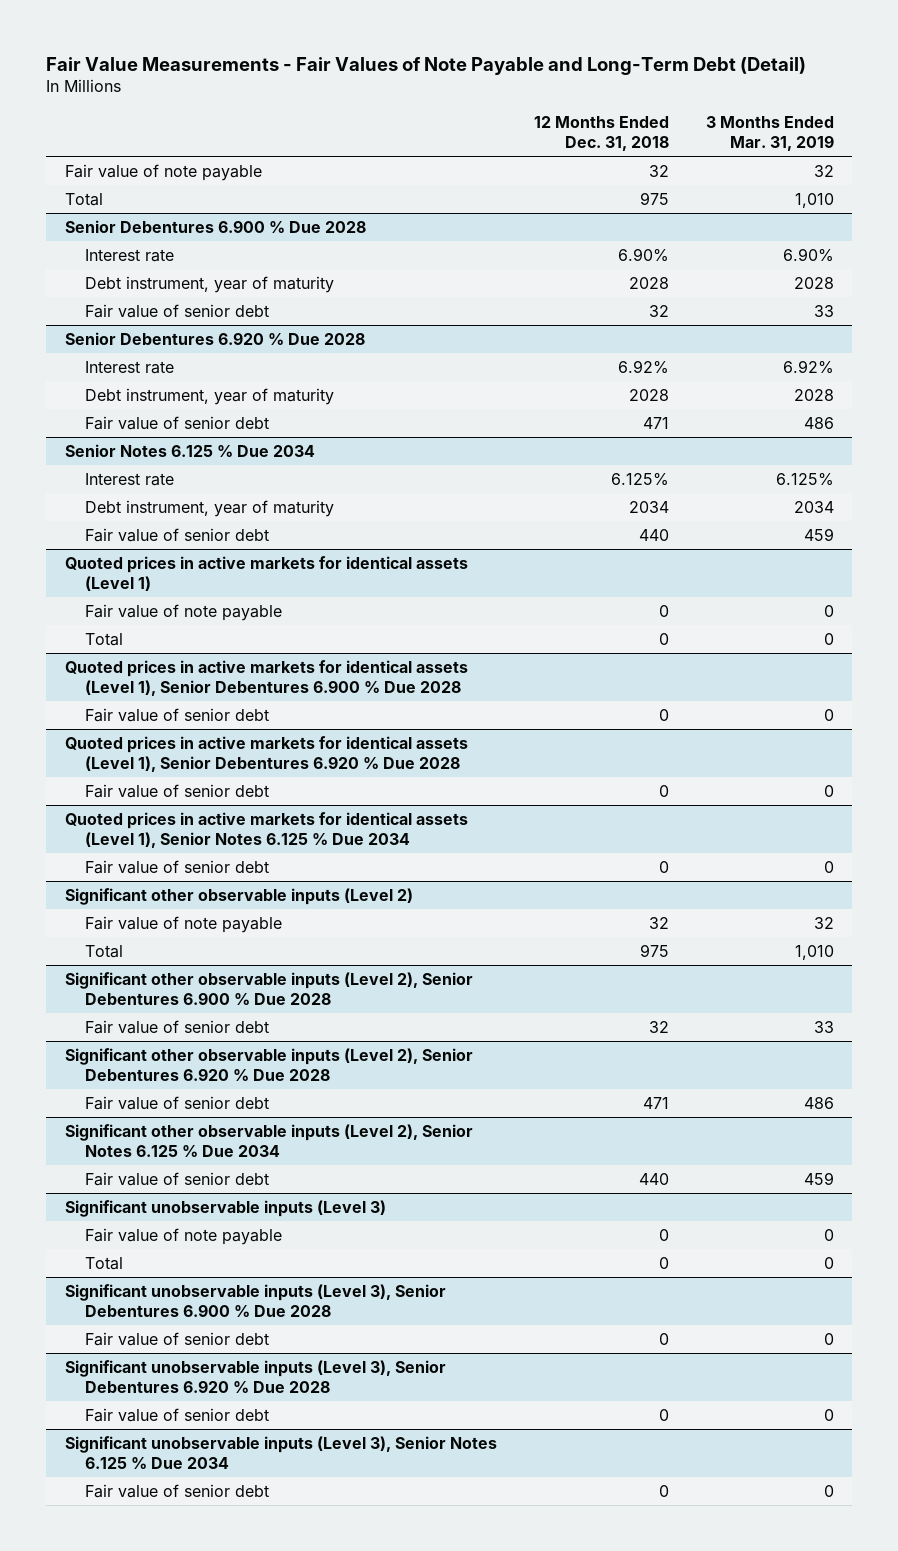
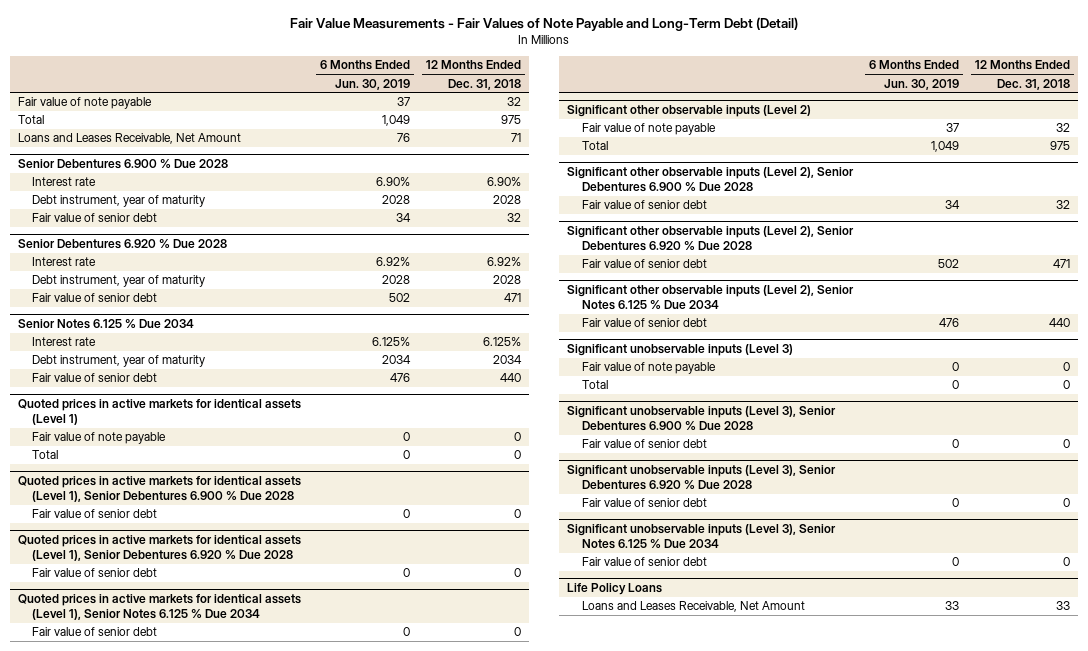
- | 12 Months Ended Dec. 31, 2018 | 3 Months Ended Mar. 31, 2019
+ | 6 Months Ended Jun. 30, 2019 | 12 Months Ended Dec. 31, 2018
+ Loans and Leases Receivable, Net Amount | 76 | 71
+ Life Policy Loans
+ Loans and Leases Receivable, Net Amount | 33 | 33

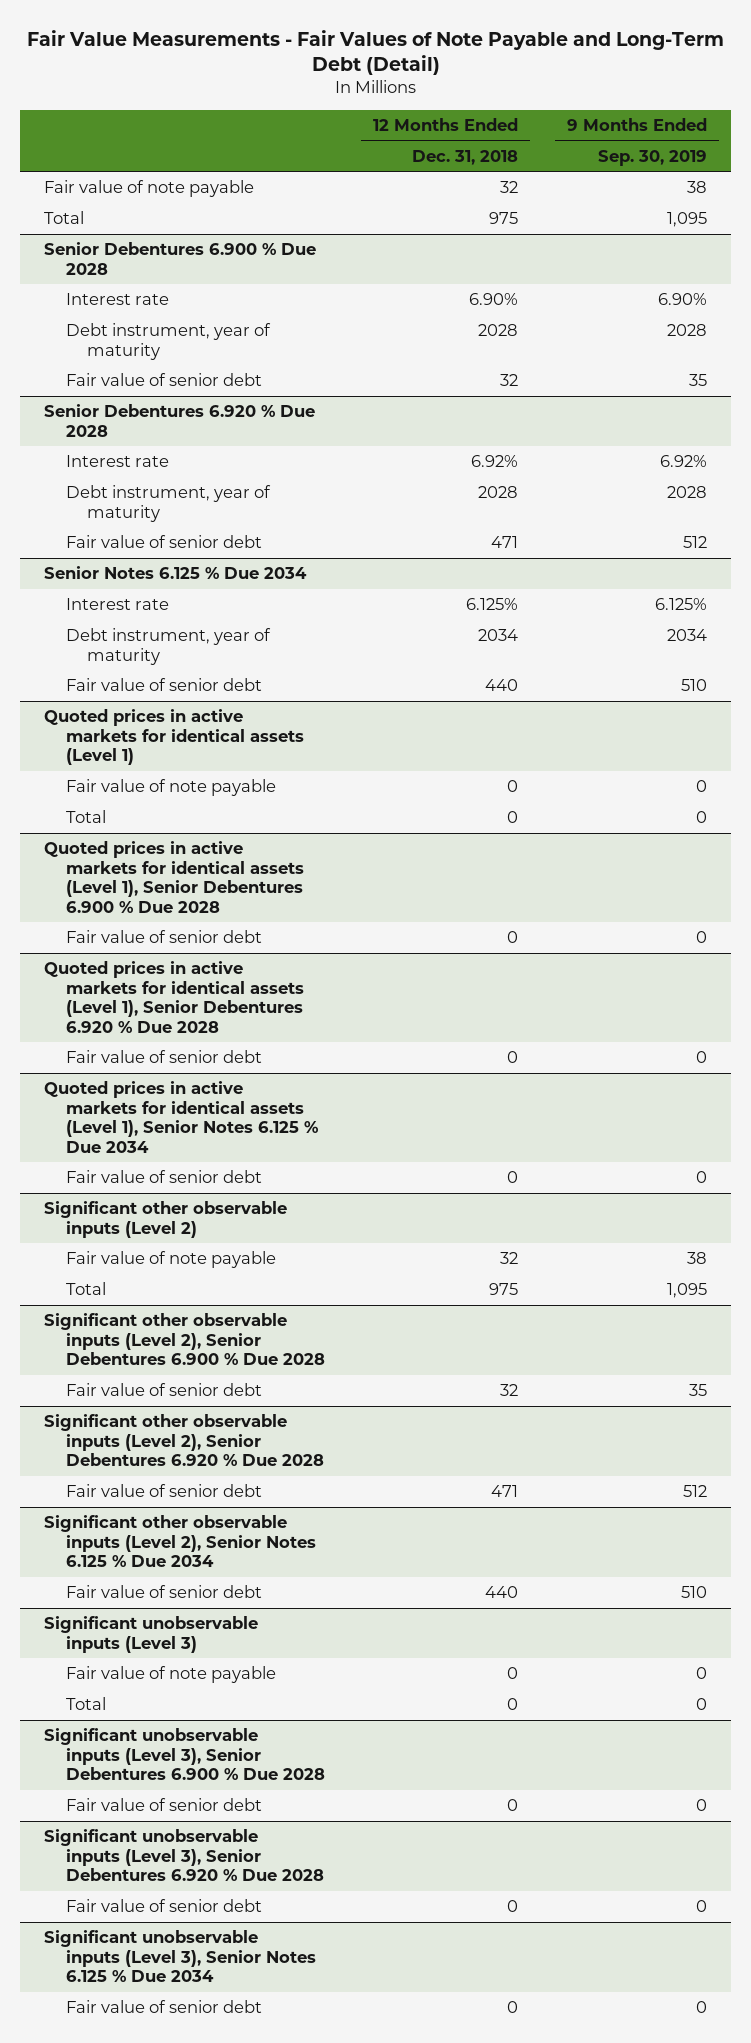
- | 6 Months Ended Jun. 30, 2019 | 12 Months Ended Dec. 31, 2018
+ | 12 Months Ended Dec. 31, 2018 | 9 Months Ended Sep. 30, 2019
- Loans and Leases Receivable, Net Amount | 76 | 71
- Life Policy Loans
- Loans and Leases Receivable, Net Amount | 33 | 33

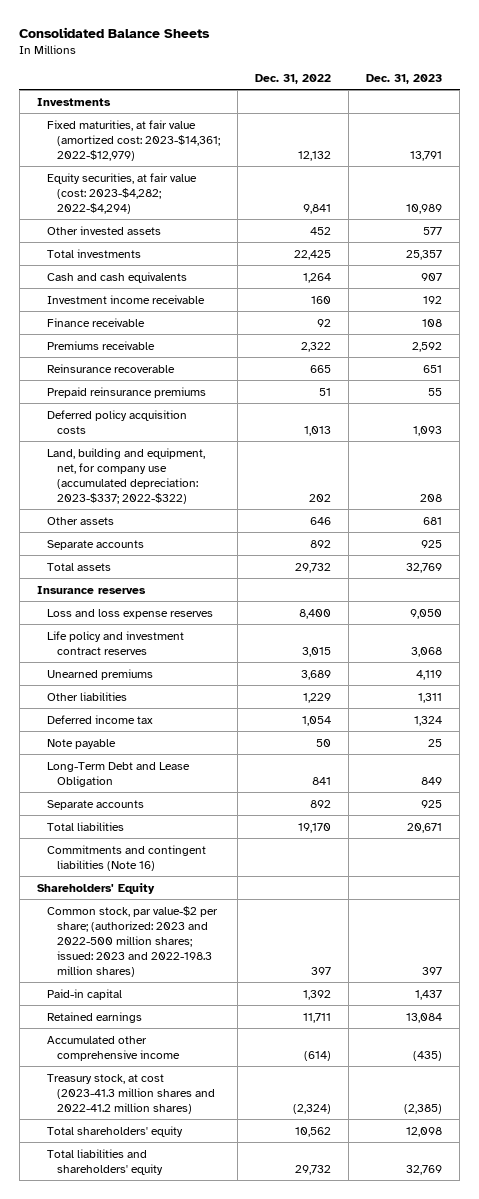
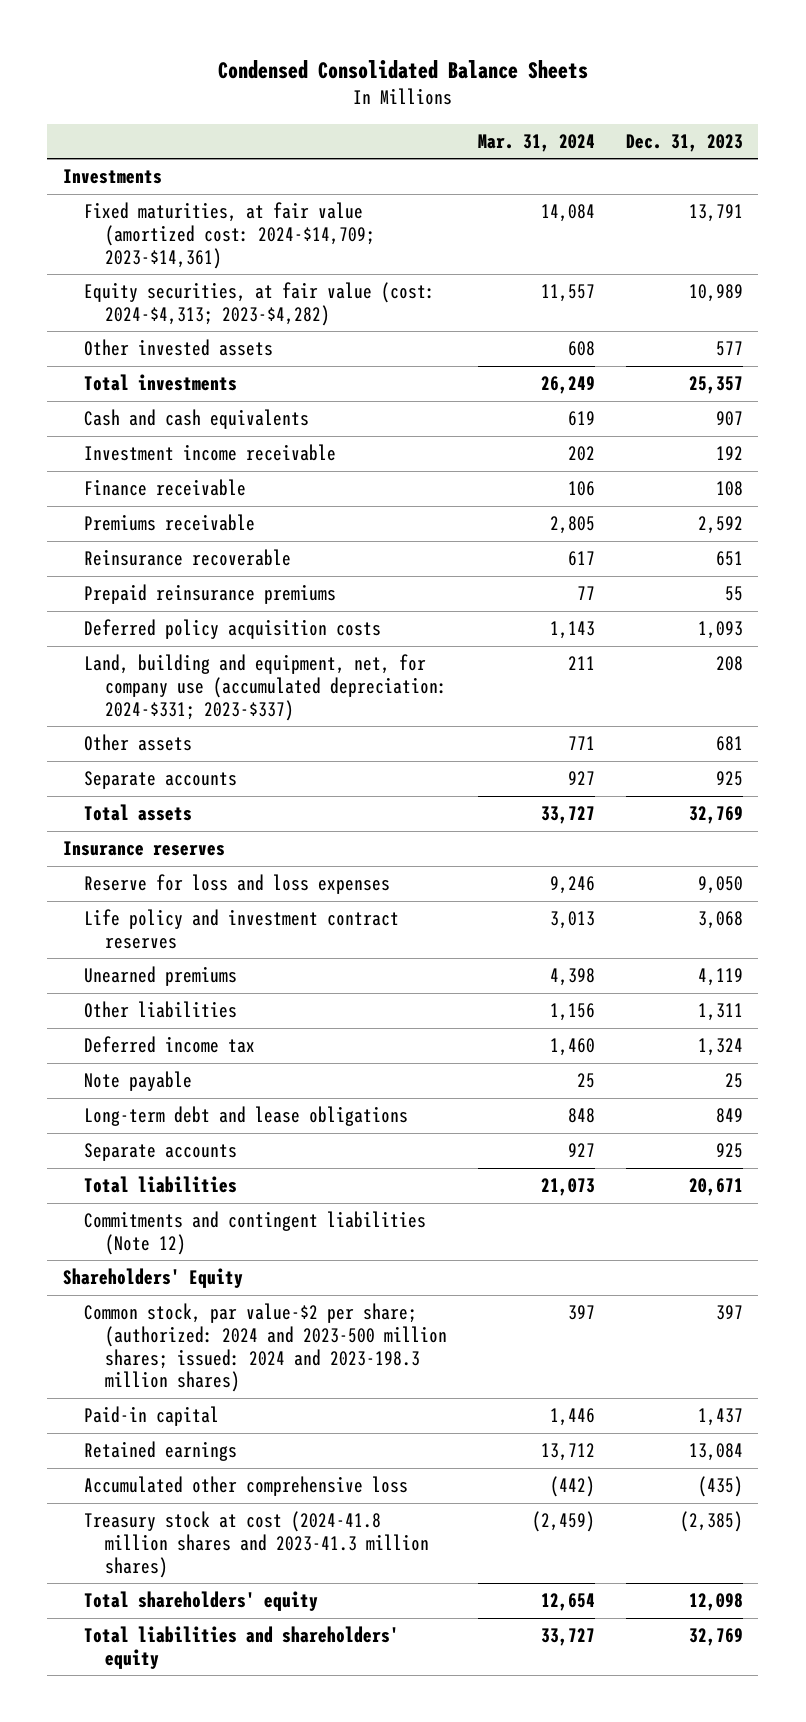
- Consolidated Balance Sheets
+ Condensed Consolidated Balance Sheets
- | Dec. 31, 2022 | Dec. 31, 2023
+ | Mar. 31, 2024 | Dec. 31, 2023
- Fixed maturities, at fair value (amortized cost: 2023-$14,361; 2022-$12,979) | 12,132 | 13,791
- Equity securities, at fair value (cost: 2023-$4,282; 2022-$4,294) | 9,841 | 10,989
+ Fixed maturities, at fair value (amortized cost: 2024-$14,709; 2023-$14,361) | 14,084 | 13,791
+ Equity securities, at fair value (cost: 2024-$4,313; 2023-$4,282) | 11,557 | 10,989
- Land, building and equipment, net, for company use (accumulated depreciation: 2023-$337; 2022-$322) | 202 | 208
+ Land, building and equipment, net, for company use (accumulated depreciation: 2024-$331; 2023-$337) | 211 | 208
- Loss and loss expense reserves | 8,400 | 9,050
+ Reserve for loss and loss expenses | 9,246 | 9,050
- Long-Term Debt and Lease Obligation | 841 | 849
+ Long-term debt and lease obligations | 848 | 849
- Commitments and contingent liabilities (Note 16)
+ Commitments and contingent liabilities (Note 12)
- Common stock, par value-$2 per share; (authorized: 2023 and 2022-500 million shares; issued: 2023 and 2022-198.3 million shares) | 397 | 397
+ Common stock, par value-$2 per share; (authorized: 2024 and 2023-500 million shares; issued: 2024 and 2023-198.3 million shares) | 397 | 397
- Accumulated other comprehensive income | (614) | (435)
- Treasury stock, at cost (2023-41.3 million shares and 2022-41.2 million shares) | (2,324) | (2,385)
+ Accumulated other comprehensive loss | (442) | (435)
+ Treasury stock at cost (2024-41.8 million shares and 2023-41.3 million shares) | (2,459) | (2,385)

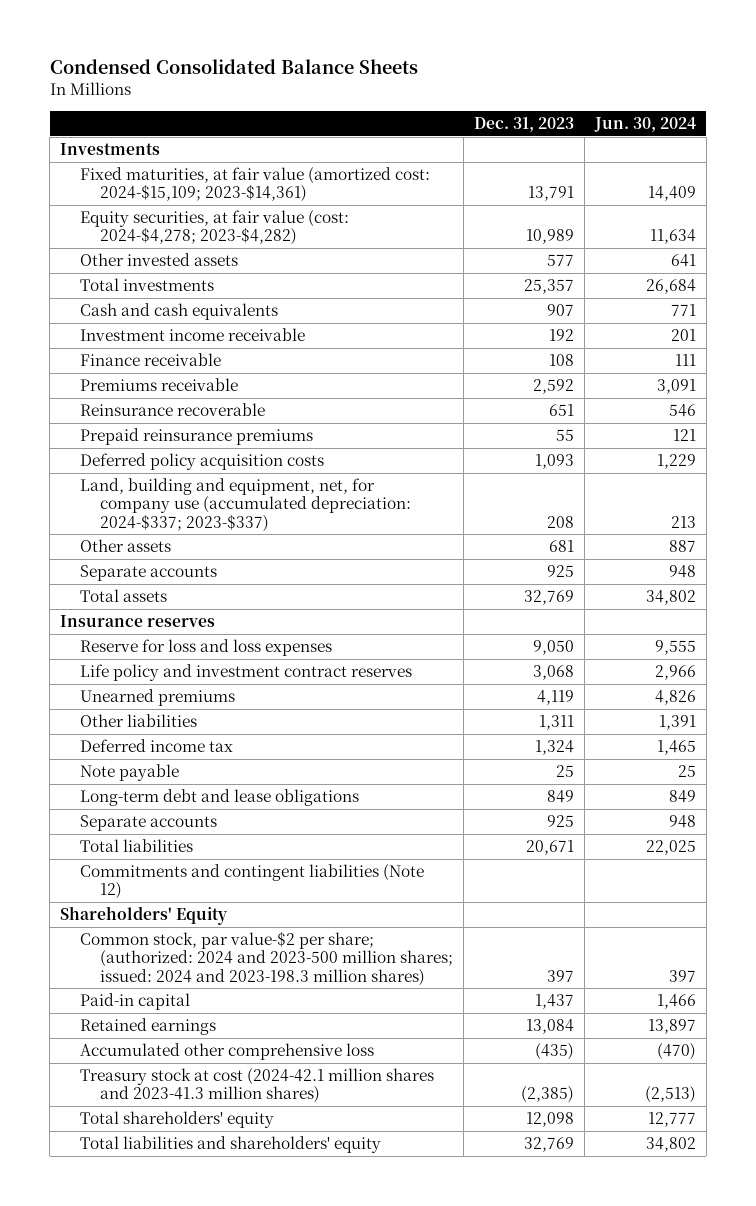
- | Mar. 31, 2024 | Dec. 31, 2023
+ | Dec. 31, 2023 | Jun. 30, 2024
- Fixed maturities, at fair value (amortized cost: 2024-$14,709; 2023-$14,361) | 14,084 | 13,791
- Equity securities, at fair value (cost: 2024-$4,313; 2023-$4,282) | 11,557 | 10,989
+ Fixed maturities, at fair value (amortized cost: 2024-$15,109; 2023-$14,361) | 13,791 | 14,409
+ Equity securities, at fair value (cost: 2024-$4,278; 2023-$4,282) | 10,989 | 11,634
- Land, building and equipment, net, for company use (accumulated depreciation: 2024-$331; 2023-$337) | 211 | 208
+ Land, building and equipment, net, for company use (accumulated depreciation: 2024-$337; 2023-$337) | 208 | 213
- Treasury stock at cost (2024-41.8 million shares and 2023-41.3 million shares) | (2,459) | (2,385)
+ Treasury stock at cost (2024-42.1 million shares and 2023-41.3 million shares) | (2,385) | (2,513)

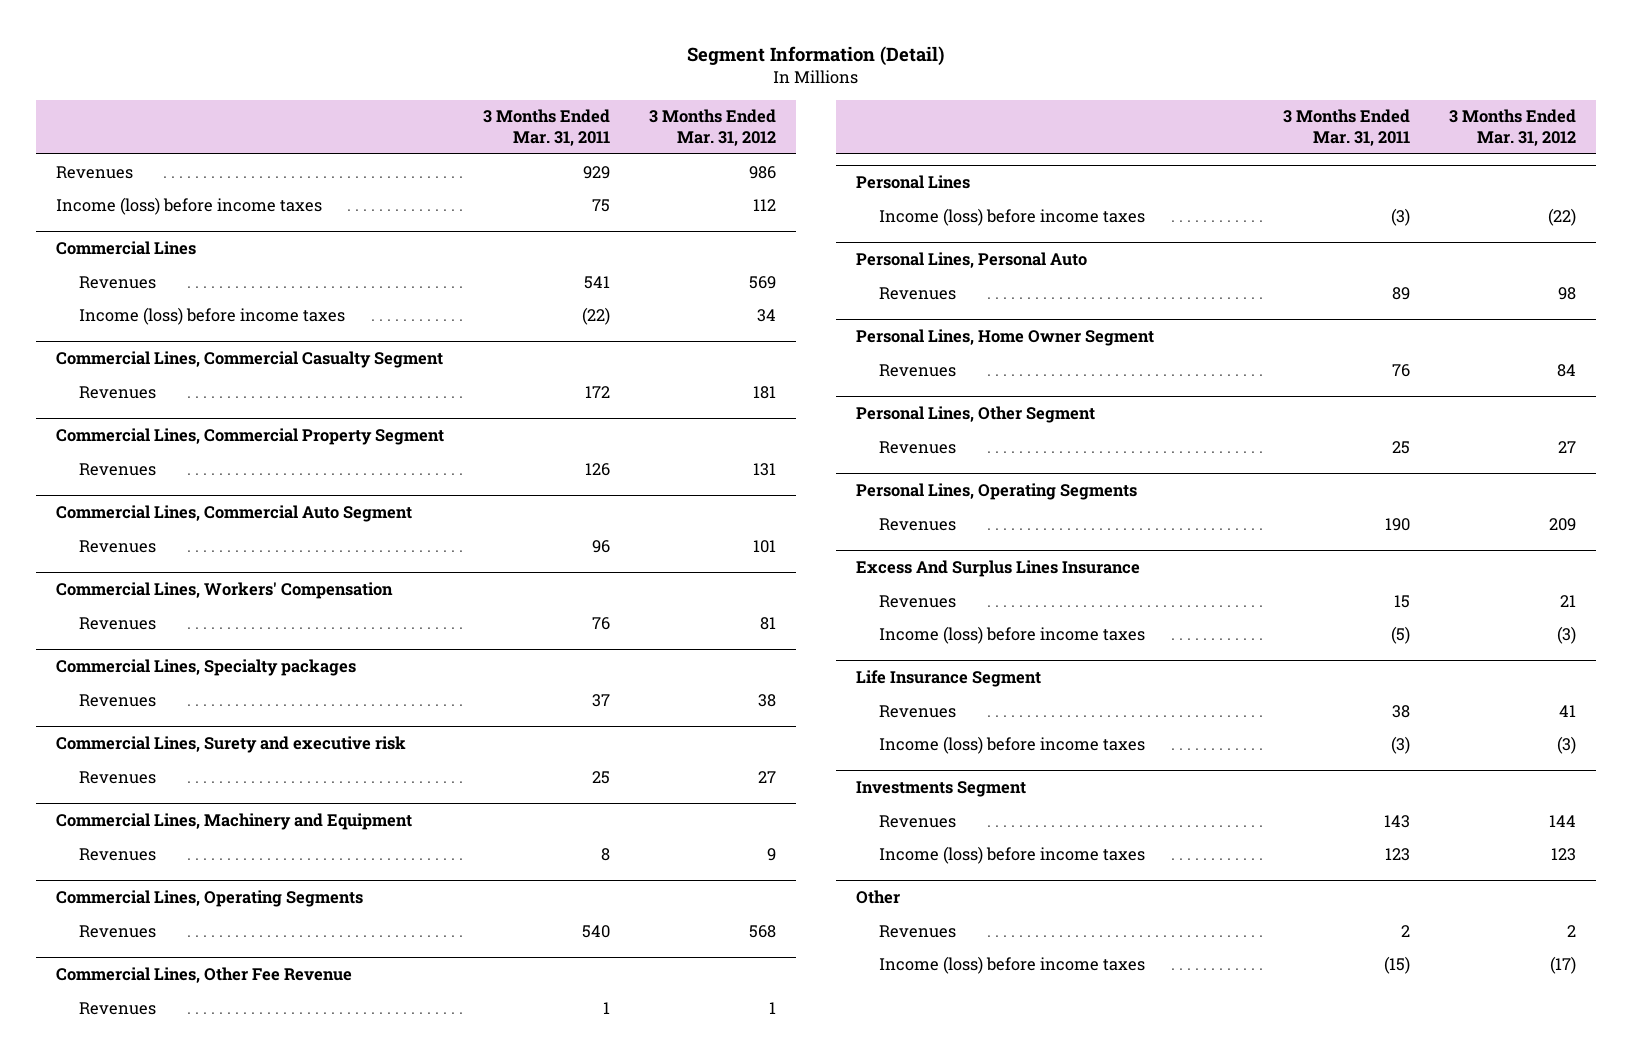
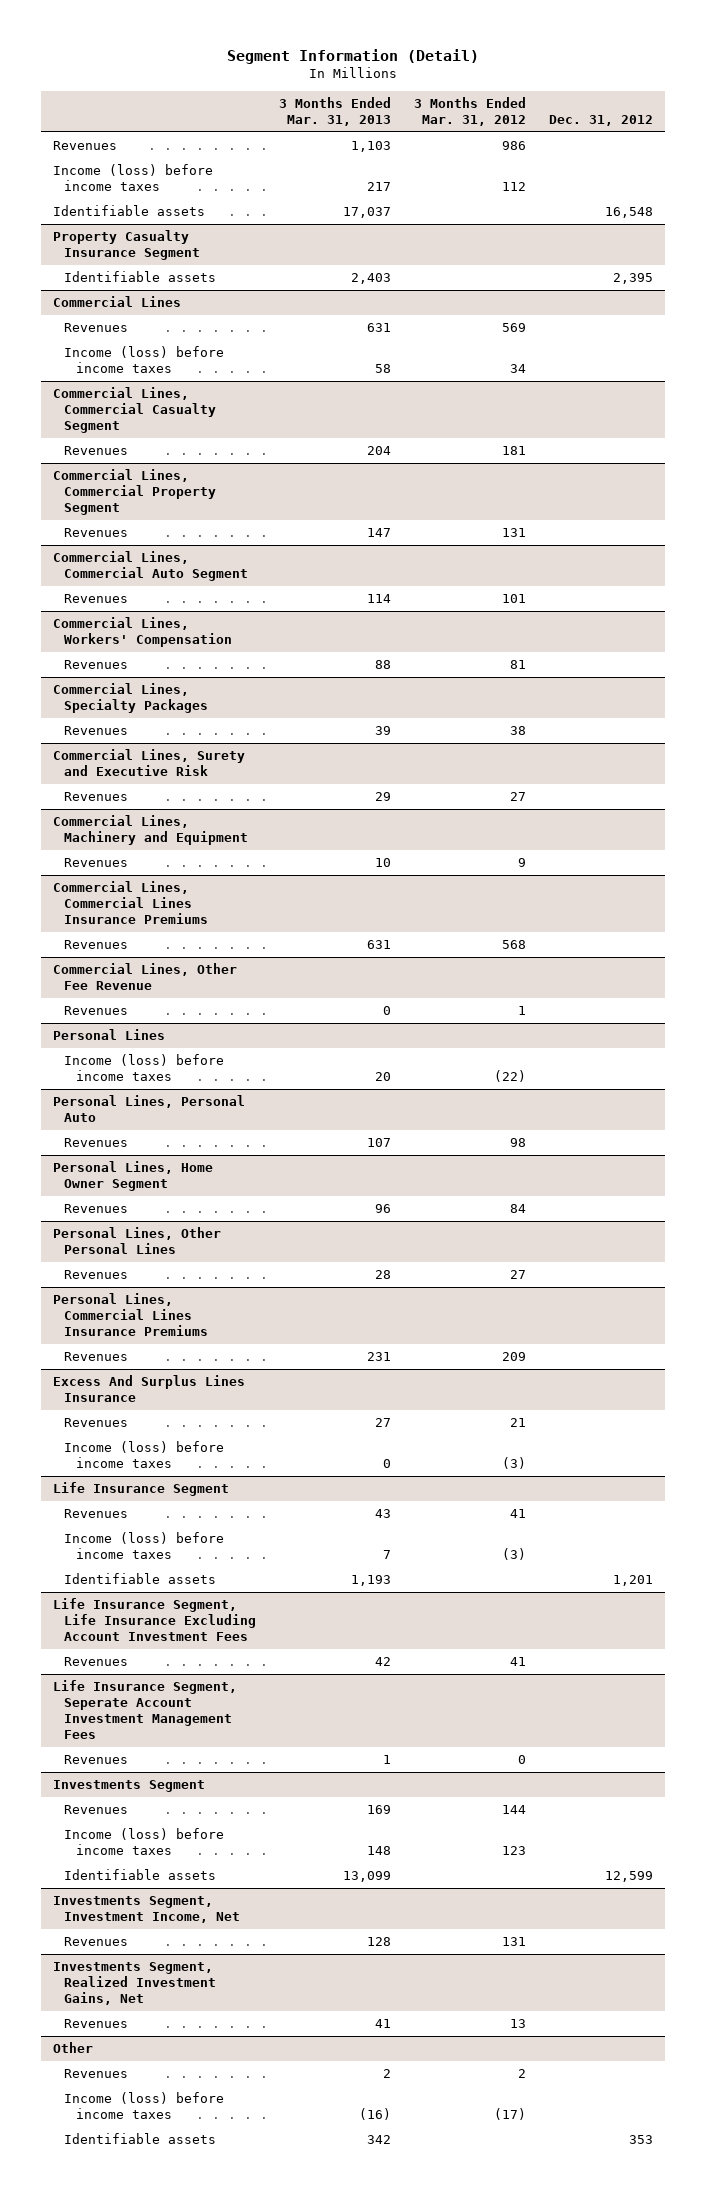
- | 3 Months Ended Mar. 31, 2011 | 3 Months Ended Mar. 31, 2012
+ | 3 Months Ended Mar. 31, 2013 | 3 Months Ended Mar. 31, 2012 | Dec. 31, 2012
+ Identifiable assets | 17,037 | | 16,548
+ Property Casualty Insurance Segment
+ Identifiable assets | 2,403 | | 2,395
- Commercial Lines, Specialty packages
+ Commercial Lines, Specialty Packages
- Commercial Lines, Surety and executive risk
+ Commercial Lines, Surety and Executive Risk
- Commercial Lines, Operating Segments
+ Commercial Lines, Commercial Lines Insurance Premiums
- Personal Lines, Other Segment
+ Personal Lines, Other Personal Lines
- Personal Lines, Operating Segments
+ Personal Lines, Commercial Lines Insurance Premiums
@ Life Insurance Segment
+ Identifiable assets | 1,193 | | 1,201
+ Life Insurance Segment, Life Insurance Excluding Account Investment Fees
+ Revenues | 42 | 41 |
+ Life Insurance Segment, Seperate Account Investment Management Fees
+ Revenues | 1 | 0 |
@ Investments Segment
+ Identifiable assets | 13,099 | | 12,599
+ Investments Segment, Investment Income, Net
+ Revenues | 128 | 131 |
+ Investments Segment, Realized Investment Gains, Net
+ Revenues | 41 | 13 |
@ Other
+ Identifiable assets | 342 | | 353

